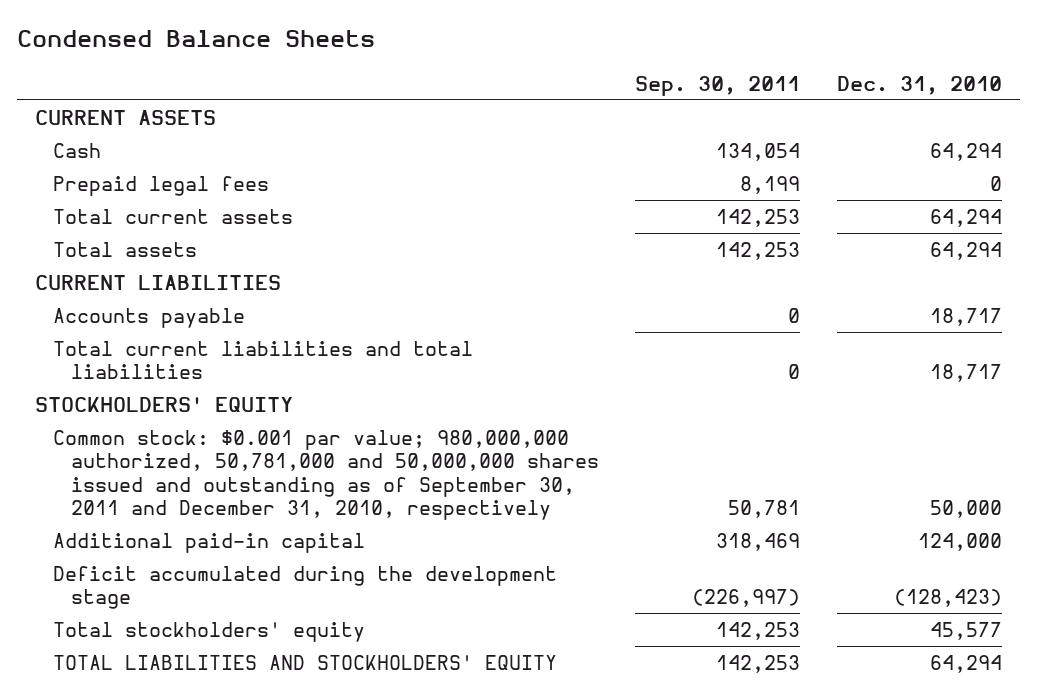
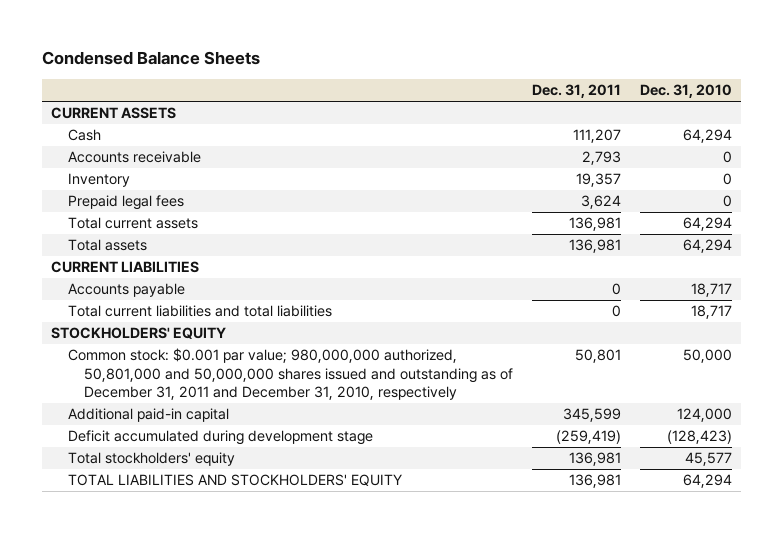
- | Sep. 30, 2011 | Dec. 31, 2010
+ | Dec. 31, 2011 | Dec. 31, 2010
+ Accounts receivable | 2,793 | 0
+ Inventory | 19,357 | 0
- Common stock: $0.001 par value; 980,000,000 authorized, 50,781,000 and 50,000,000 shares issued and outstanding as of September 30, 2011 and December 31, 2010, respectively | 50,781 | 50,000
+ Common stock: $0.001 par value; 980,000,000 authorized, 50,801,000 and 50,000,000 shares issued and outstanding as of December 31, 2011 and December 31, 2010, respectively | 50,801 | 50,000
- Deficit accumulated during the development stage | (226,997) | (128,423)
+ Deficit accumulated during development stage | (259,419) | (128,423)

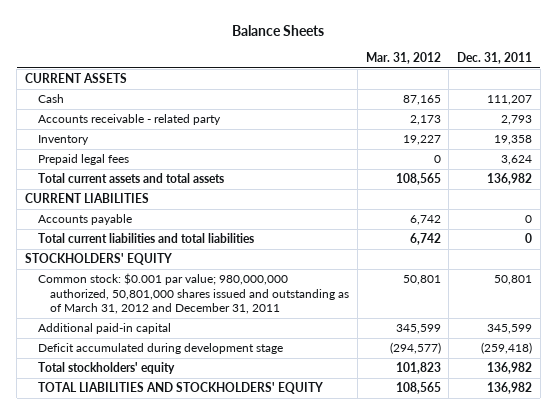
- Condensed Balance Sheets
+ Balance Sheets
- | Dec. 31, 2011 | Dec. 31, 2010
+ | Mar. 31, 2012 | Dec. 31, 2011
- Accounts receivable | 2,793 | 0
- Inventory | 19,357 | 0
+ Accounts receivable - related party | 2,173 | 2,793
+ Inventory | 19,227 | 19,358
- Total current assets | 136,981 | 64,294
- Total assets | 136,981 | 64,294
+ Total current assets and total assets | 108,565 | 136,982
- Common stock: $0.001 par value; 980,000,000 authorized, 50,801,000 and 50,000,000 shares issued and outstanding as of December 31, 2011 and December 31, 2010, respectively | 50,801 | 50,000
+ Common stock: $0.001 par value; 980,000,000 authorized, 50,801,000 shares issued and outstanding as of March 31, 2012 and December 31, 2011 | 50,801 | 50,801
- Deficit accumulated during development stage | (259,419) | (128,423)
- Total stockholders' equity | 136,981 | 45,577
- TOTAL LIABILITIES AND STOCKHOLDERS' EQUITY | 136,981 | 64,294
+ Deficit accumulated during development stage | (294,577) | (259,418)
+ Total stockholders' equity | 101,823 | 136,982
+ TOTAL LIABILITIES AND STOCKHOLDERS' EQUITY | 108,565 | 136,982

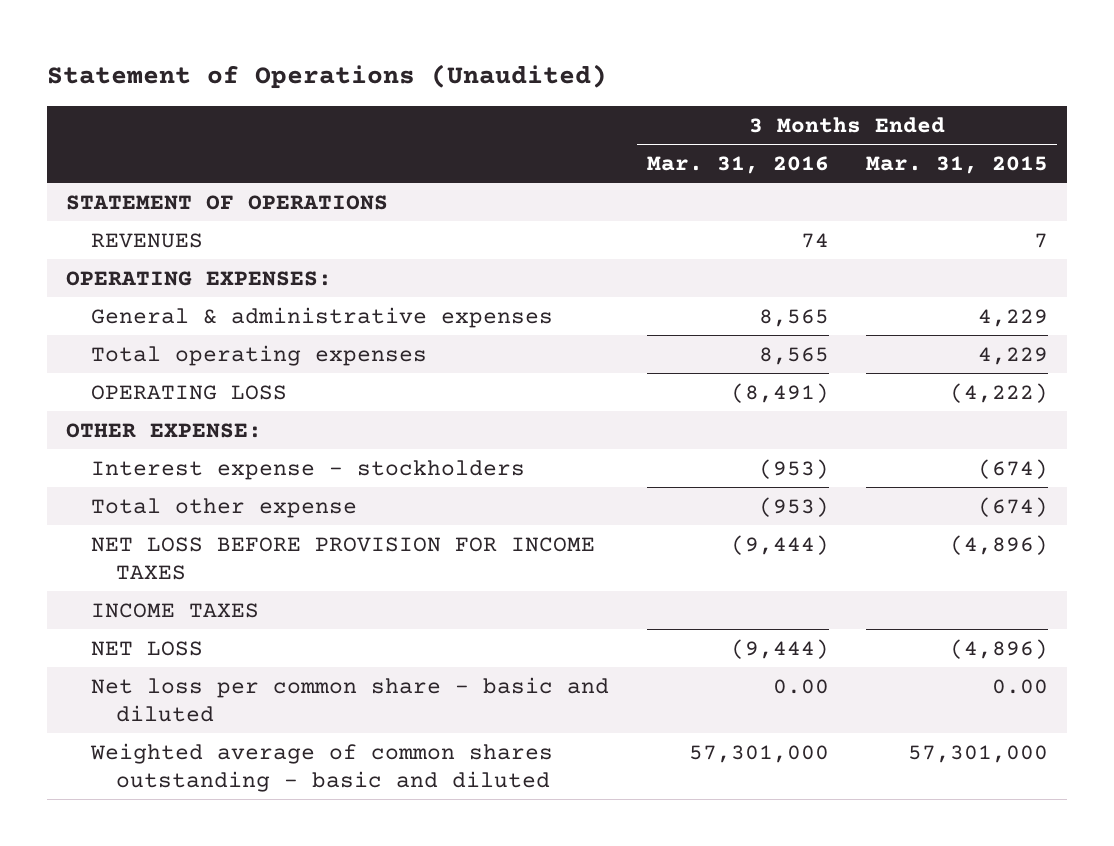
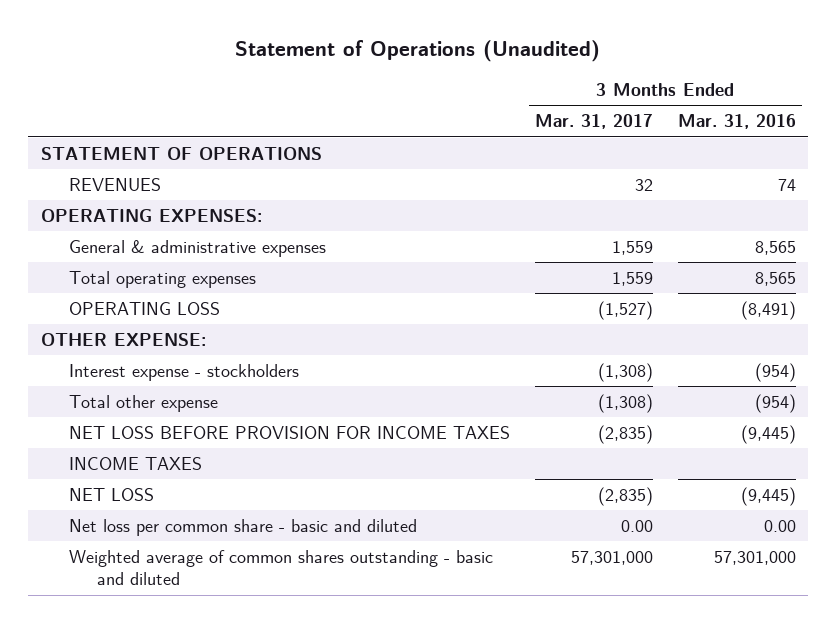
- | 3 Months Ended Mar. 31, 2016 | 3 Months Ended Mar. 31, 2015
+ | 3 Months Ended Mar. 31, 2017 | 3 Months Ended Mar. 31, 2016
- Interest expense - stockholders | (953) | (674)
- Total other expense | (953) | (674)
- NET LOSS BEFORE PROVISION FOR INCOME TAXES | (9,444) | (4,896)
+ Interest expense - stockholders | (1,308) | (954)
+ Total other expense | (1,308) | (954)
+ NET LOSS BEFORE PROVISION FOR INCOME TAXES | (2,835) | (9,445)
- NET LOSS | (9,444) | (4,896)
+ NET LOSS | (2,835) | (9,445)

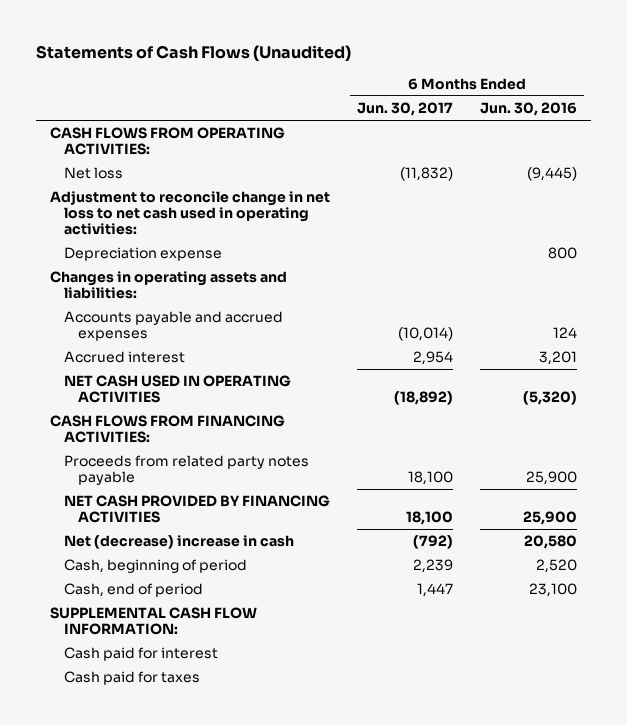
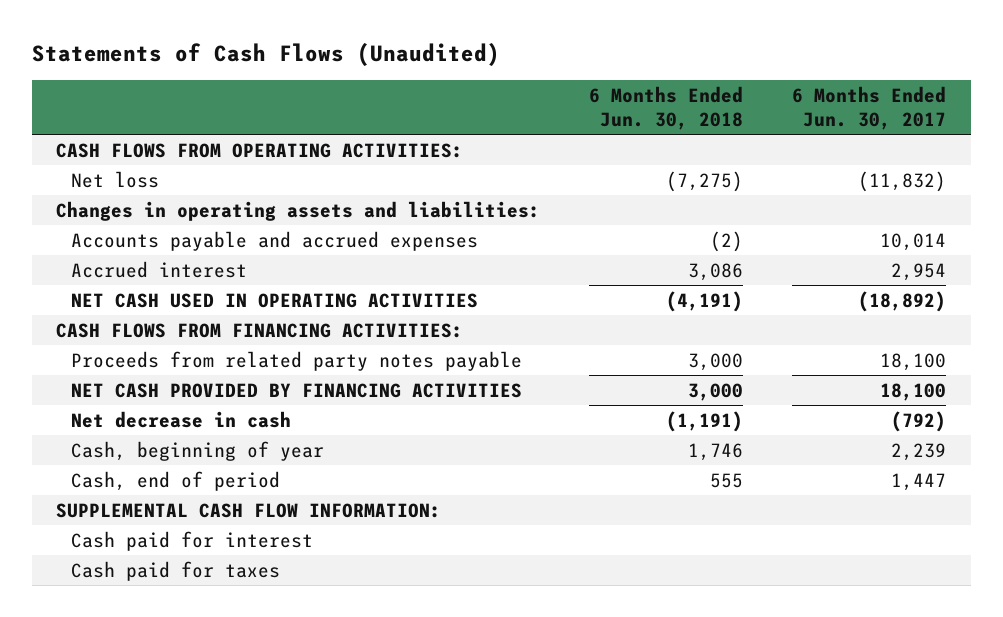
- | 6 Months Ended Jun. 30, 2017 | 6 Months Ended Jun. 30, 2016
+ | 6 Months Ended Jun. 30, 2018 | 6 Months Ended Jun. 30, 2017
- Adjustment to reconcile change in net loss to net cash used in operating activities:
- Depreciation expense | | 800
- Accounts payable and accrued expenses | (10,014) | 124
+ Accounts payable and accrued expenses | (2) | 10,014
- Net (decrease) increase in cash | (792) | 20,580
- Cash, beginning of period | 2,239 | 2,520
+ Net decrease in cash | (1,191) | (792)
+ Cash, beginning of year | 1,746 | 2,239

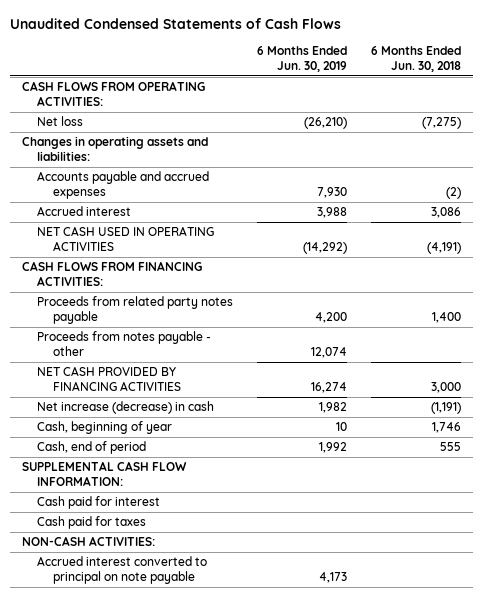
- Statements of Cash Flows (Unaudited)
+ Unaudited Condensed Statements of Cash Flows
- | 6 Months Ended Jun. 30, 2018 | 6 Months Ended Jun. 30, 2017
+ | 6 Months Ended Jun. 30, 2019 | 6 Months Ended Jun. 30, 2018
- Proceeds from related party notes payable | 3,000 | 18,100
+ Proceeds from related party notes payable | 4,200 | 1,400
+ Proceeds from notes payable - other | 12,074 |
- Net decrease in cash | (1,191) | (792)
+ Net increase (decrease) in cash | 1,982 | (1,191)
+ NON-CASH ACTIVITIES:
+ Accrued interest converted to principal on note payable | 4,173 |

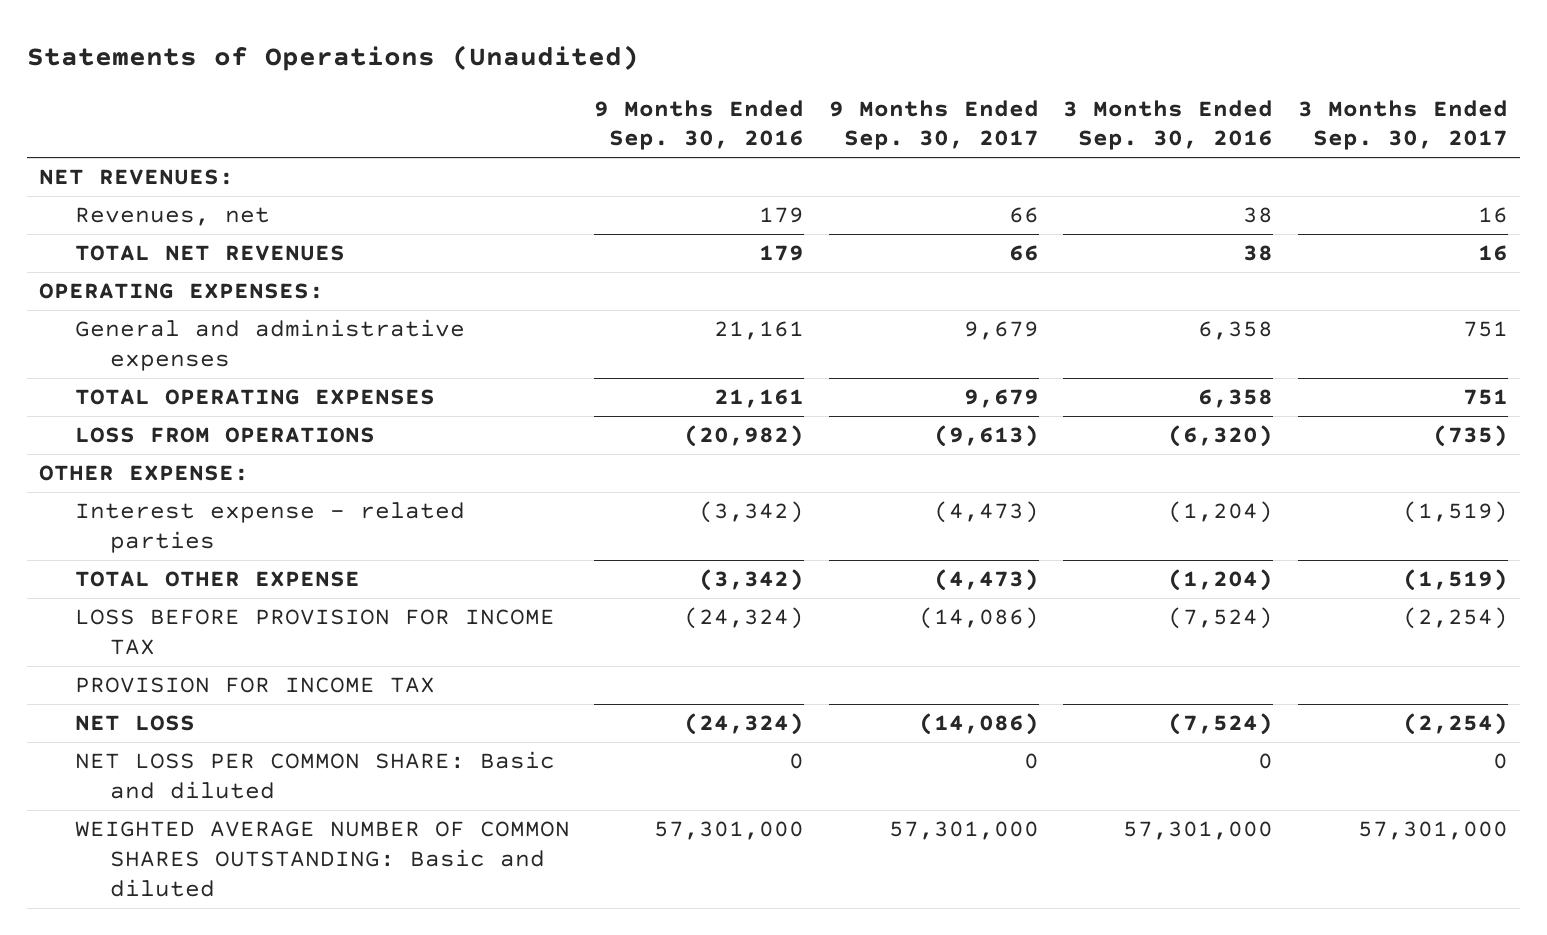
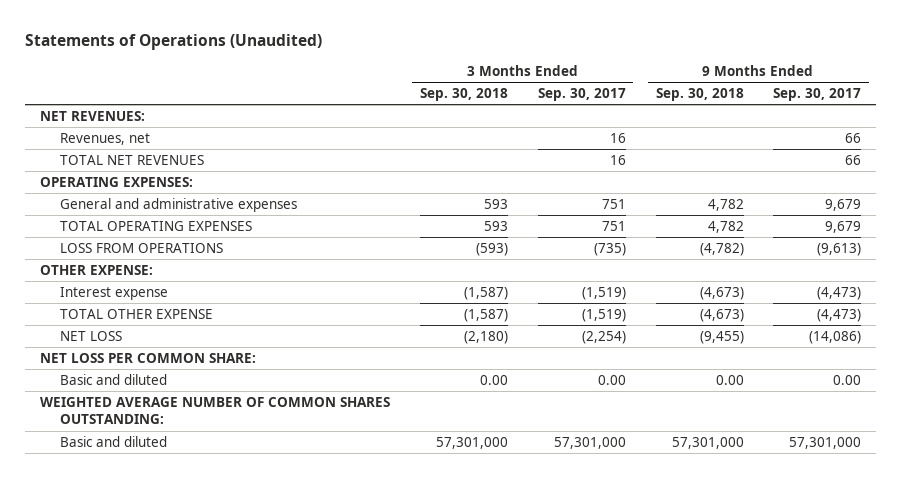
- | 9 Months Ended Sep. 30, 2016 | 9 Months Ended Sep. 30, 2017 | 3 Months Ended Sep. 30, 2016 | 3 Months Ended Sep. 30, 2017
+ | 3 Months Ended Sep. 30, 2018 | 3 Months Ended Sep. 30, 2017 | 9 Months Ended Sep. 30, 2018 | 9 Months Ended Sep. 30, 2017
- Interest expense - related parties | (3,342) | (4,473) | (1,204) | (1,519)
+ Interest expense | (1,587) | (1,519) | (4,673) | (4,473)
- LOSS BEFORE PROVISION FOR INCOME TAX | (24,324) | (14,086) | (7,524) | (2,254)
- PROVISION FOR INCOME TAX
- NET LOSS PER COMMON SHARE: Basic and diluted | 0 | 0 | 0 | 0
- WEIGHTED AVERAGE NUMBER OF COMMON SHARES OUTSTANDING: Basic and diluted | 57,301,000 | 57,301,000 | 57,301,000 | 57,301,000
+ NET LOSS PER COMMON SHARE:
+ Basic and diluted | 0.00 | 0.00 | 0.00 | 0.00
+ WEIGHTED AVERAGE NUMBER OF COMMON SHARES OUTSTANDING:
+ Basic and diluted | 57,301,000 | 57,301,000 | 57,301,000 | 57,301,000

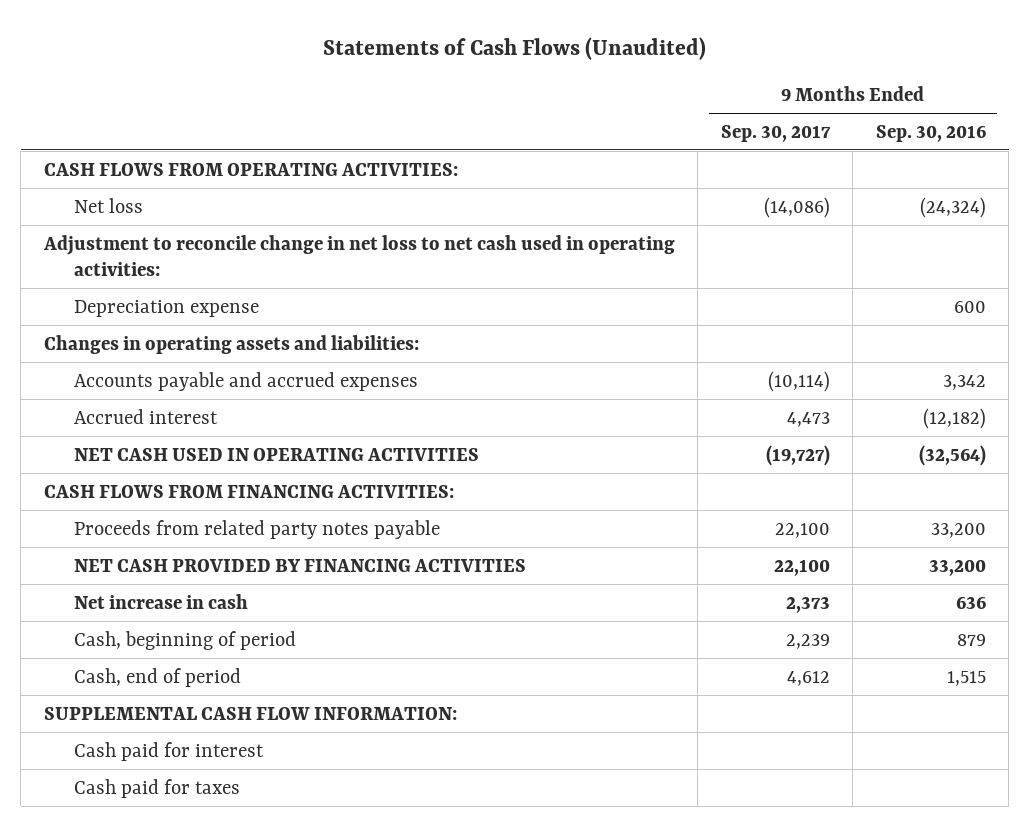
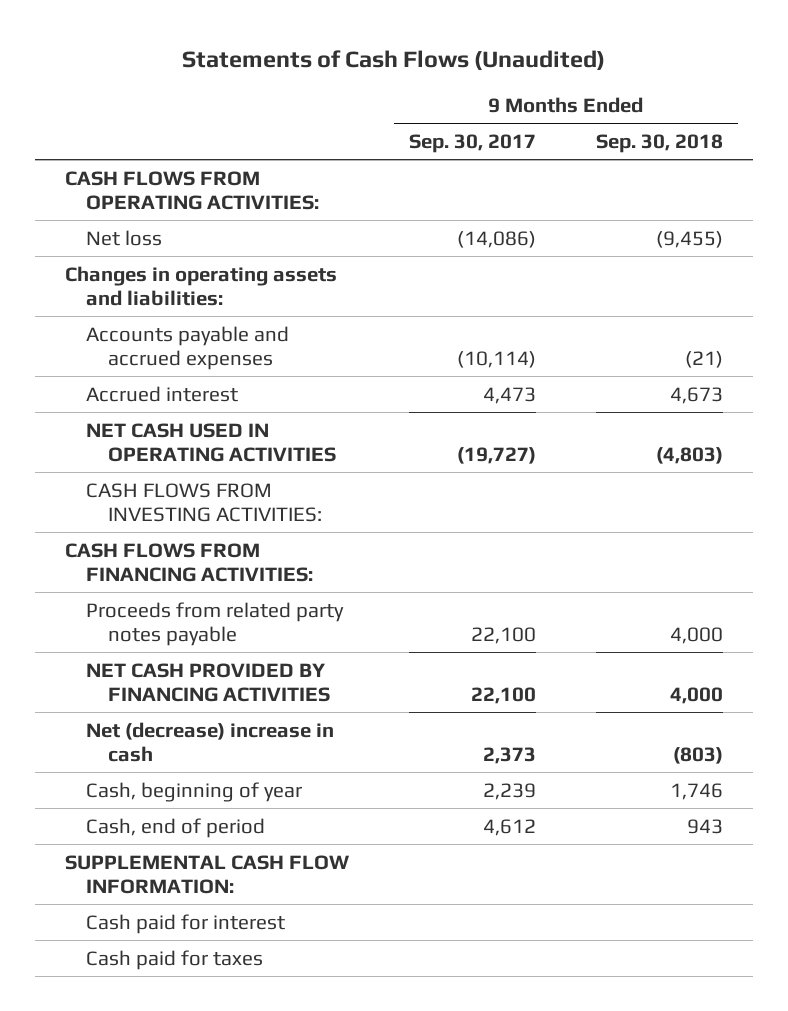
- | 9 Months Ended Sep. 30, 2017 | 9 Months Ended Sep. 30, 2016
+ | 9 Months Ended Sep. 30, 2017 | 9 Months Ended Sep. 30, 2018
- Adjustment to reconcile change in net loss to net cash used in operating activities:
- Depreciation expense | | 600
+ CASH FLOWS FROM INVESTING ACTIVITIES:
- Net increase in cash | 2,373 | 636
- Cash, beginning of period | 2,239 | 879
+ Net (decrease) increase in cash | 2,373 | (803)
+ Cash, beginning of year | 2,239 | 1,746

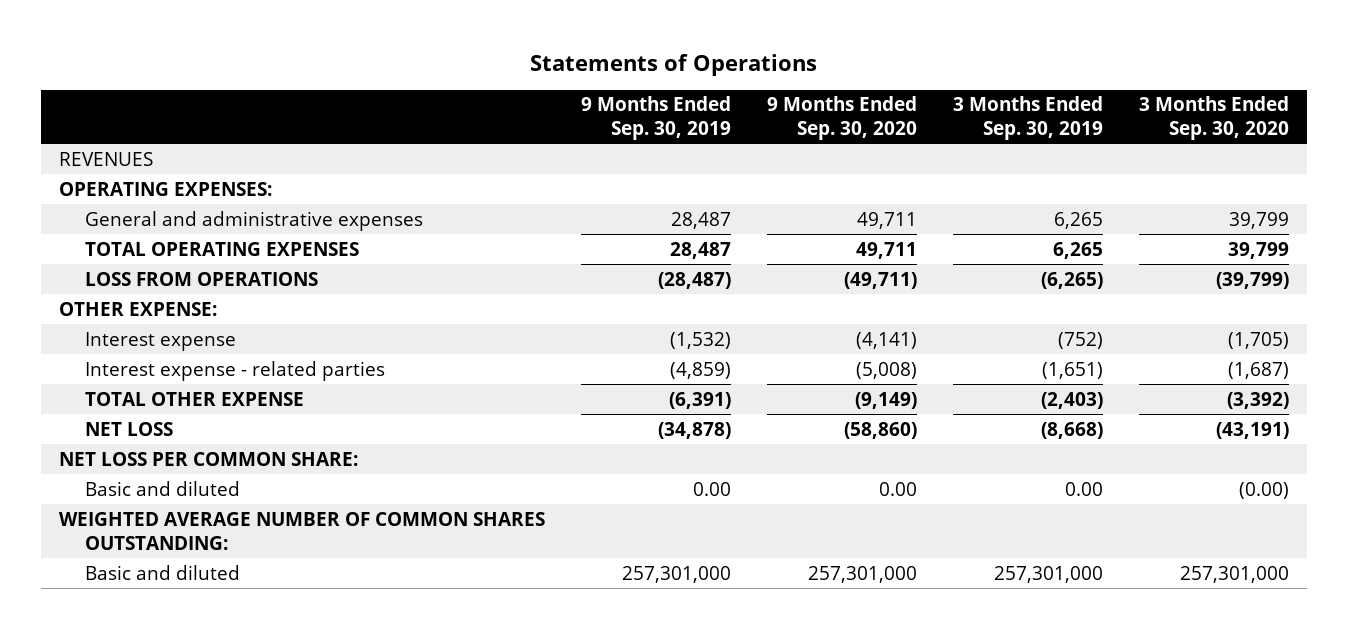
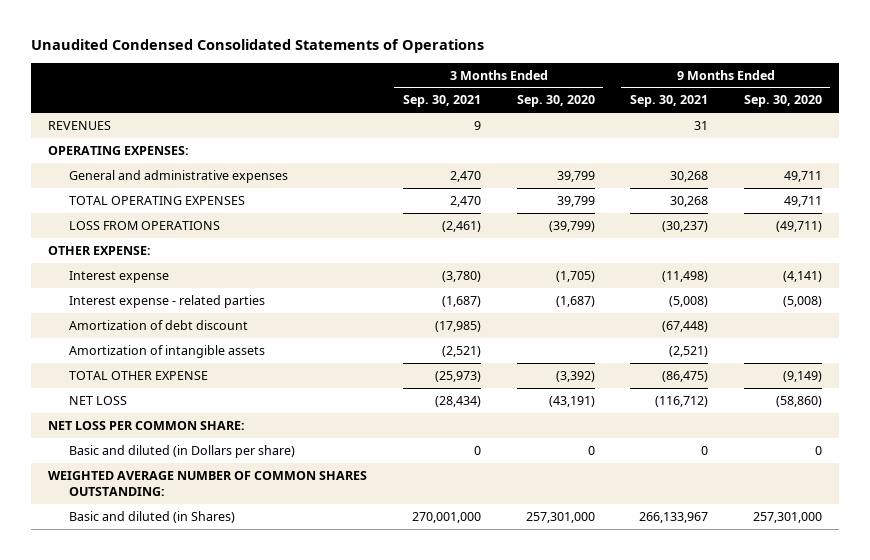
- Statements of Operations
+ Unaudited Condensed Consolidated Statements of Operations
- | 9 Months Ended Sep. 30, 2019 | 9 Months Ended Sep. 30, 2020 | 3 Months Ended Sep. 30, 2019 | 3 Months Ended Sep. 30, 2020
+ | 3 Months Ended Sep. 30, 2021 | 3 Months Ended Sep. 30, 2020 | 9 Months Ended Sep. 30, 2021 | 9 Months Ended Sep. 30, 2020
+ Amortization of debt discount | (17,985) | | (67,448) |
+ Amortization of intangible assets | (2,521) | | (2,521) |
- Basic and diluted | 0.00 | 0.00 | 0.00 | (0.00)
+ Basic and diluted (in Dollars per share) | 0 | 0 | 0 | 0
- Basic and diluted | 257,301,000 | 257,301,000 | 257,301,000 | 257,301,000
+ Basic and diluted (in Shares) | 270,001,000 | 257,301,000 | 266,133,967 | 257,301,000

